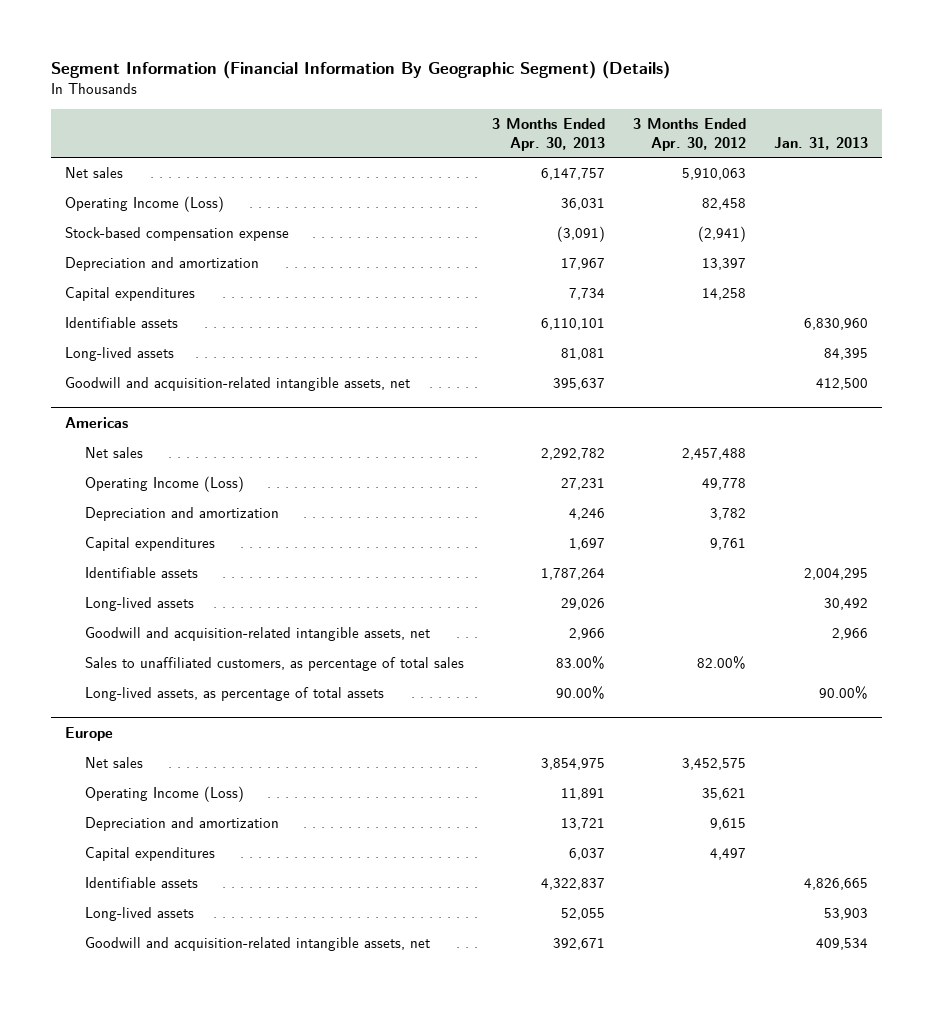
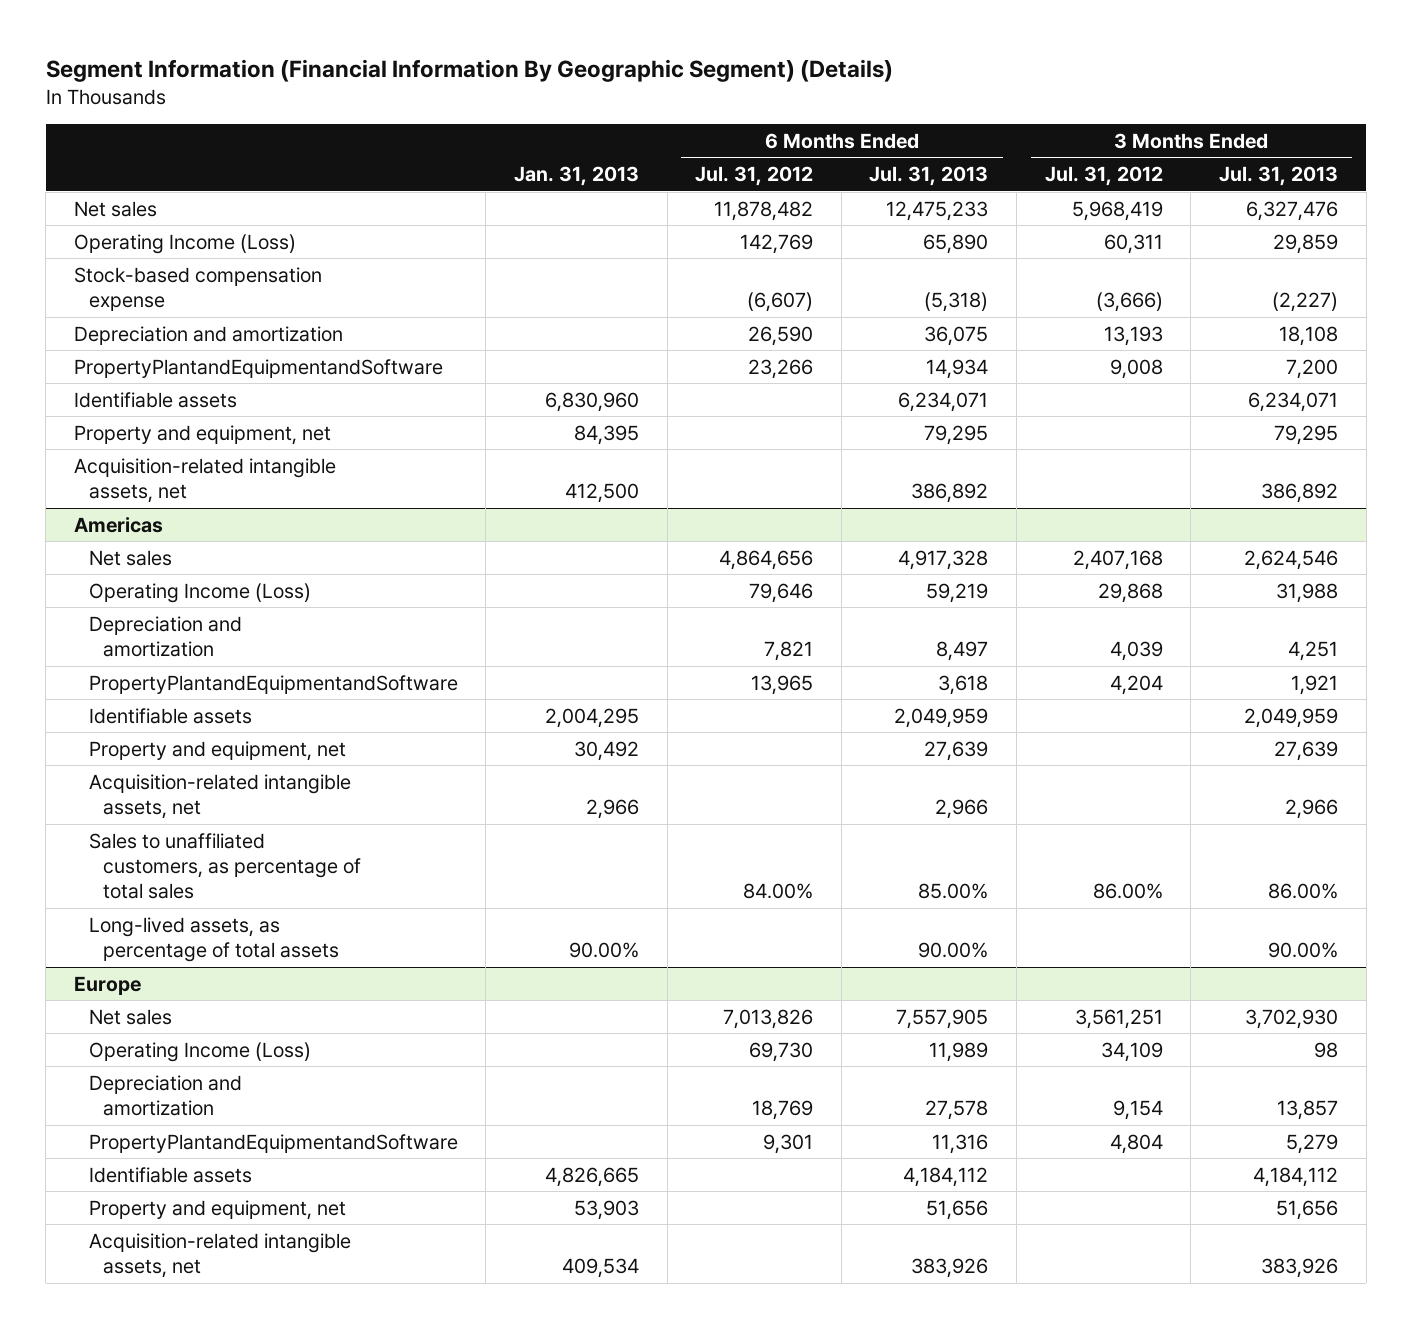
- | 3 Months Ended Apr. 30, 2013 | 3 Months Ended Apr. 30, 2012 | Jan. 31, 2013
+ | Jan. 31, 2013 | 6 Months Ended Jul. 31, 2012 | 6 Months Ended Jul. 31, 2013 | 3 Months Ended Jul. 31, 2012 | 3 Months Ended Jul. 31, 2013
- Capital expenditures | 7,734 | 14,258 |
+ PropertyPlantandEquipmentandSoftware | | 23,266 | 14,934 | 9,008 | 7,200
- Long-lived assets | 81,081 | | 84,395
- Goodwill and acquisition-related intangible assets, net | 395,637 | | 412,500
+ Property and equipment, net | 84,395 | | 79,295 | | 79,295
+ Acquisition-related intangible assets, net | 412,500 | | 386,892 | | 386,892
@ Americas
- Capital expenditures | 1,697 | 9,761 |
+ PropertyPlantandEquipmentandSoftware | | 13,965 | 3,618 | 4,204 | 1,921
- Long-lived assets | 29,026 | | 30,492
- Goodwill and acquisition-related intangible assets, net | 2,966 | | 2,966
+ Property and equipment, net | 30,492 | | 27,639 | | 27,639
+ Acquisition-related intangible assets, net | 2,966 | | 2,966 | | 2,966
@ Europe
- Capital expenditures | 6,037 | 4,497 |
+ PropertyPlantandEquipmentandSoftware | | 9,301 | 11,316 | 4,804 | 5,279
- Long-lived assets | 52,055 | | 53,903
- Goodwill and acquisition-related intangible assets, net | 392,671 | | 409,534
+ Property and equipment, net | 53,903 | | 51,656 | | 51,656
+ Acquisition-related intangible assets, net | 409,534 | | 383,926 | | 383,926

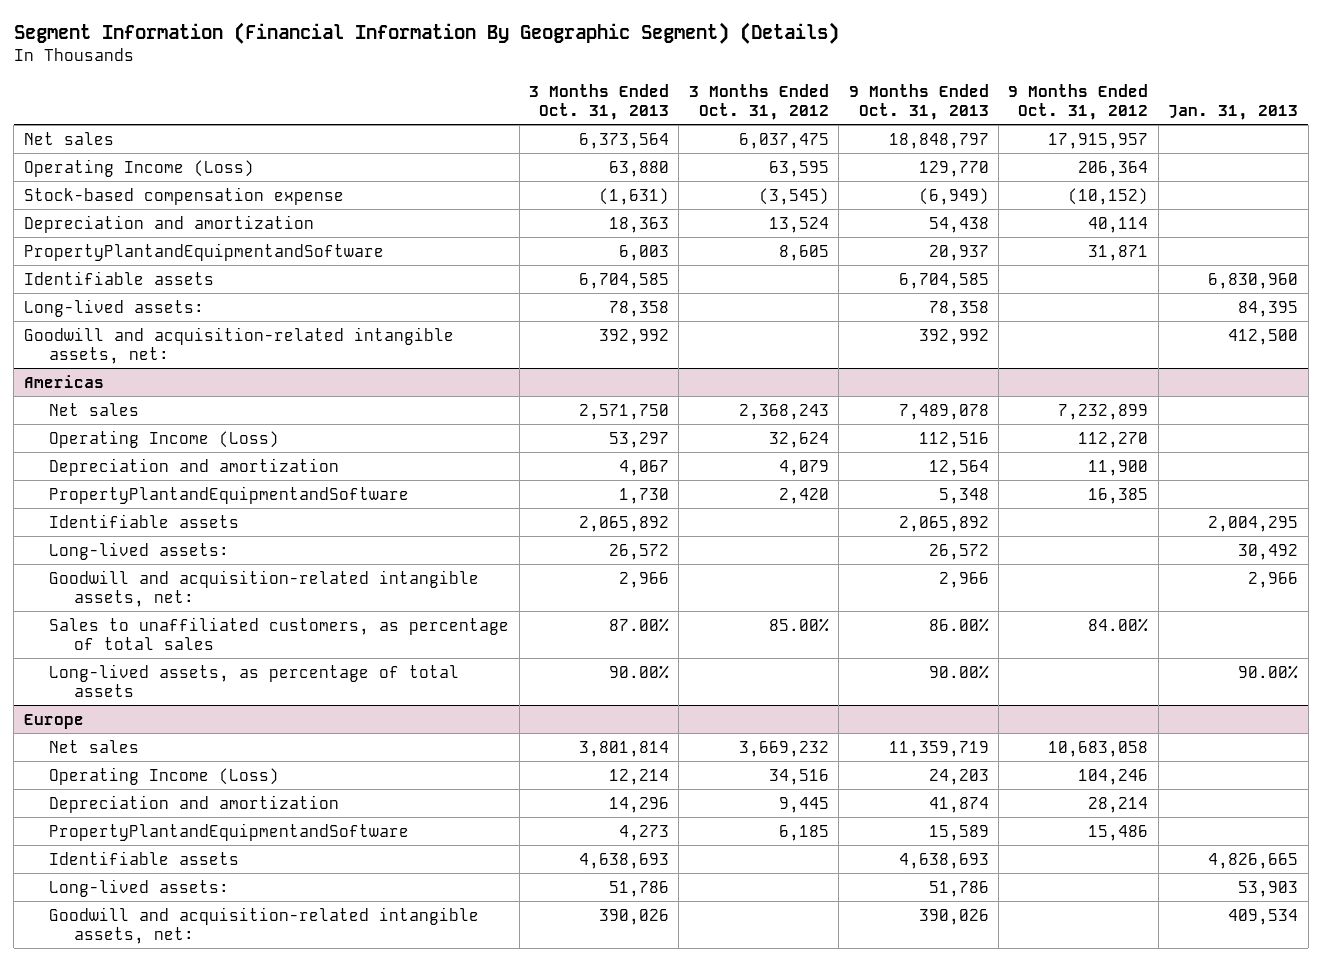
- | Jan. 31, 2013 | 6 Months Ended Jul. 31, 2012 | 6 Months Ended Jul. 31, 2013 | 3 Months Ended Jul. 31, 2012 | 3 Months Ended Jul. 31, 2013
+ | 3 Months Ended Oct. 31, 2013 | 3 Months Ended Oct. 31, 2012 | 9 Months Ended Oct. 31, 2013 | 9 Months Ended Oct. 31, 2012 | Jan. 31, 2013
- Property and equipment, net | 84,395 | | 79,295 | | 79,295
- Acquisition-related intangible assets, net | 412,500 | | 386,892 | | 386,892
+ Long-lived assets: | 78,358 | | 78,358 | | 84,395
+ Goodwill and acquisition-related intangible assets, net: | 392,992 | | 392,992 | | 412,500
@ Americas
- Property and equipment, net | 30,492 | | 27,639 | | 27,639
- Acquisition-related intangible assets, net | 2,966 | | 2,966 | | 2,966
+ Long-lived assets: | 26,572 | | 26,572 | | 30,492
+ Goodwill and acquisition-related intangible assets, net: | 2,966 | | 2,966 | | 2,966
@ Europe
- Property and equipment, net | 53,903 | | 51,656 | | 51,656
- Acquisition-related intangible assets, net | 409,534 | | 383,926 | | 383,926
+ Long-lived assets: | 51,786 | | 51,786 | | 53,903
+ Goodwill and acquisition-related intangible assets, net: | 390,026 | | 390,026 | | 409,534

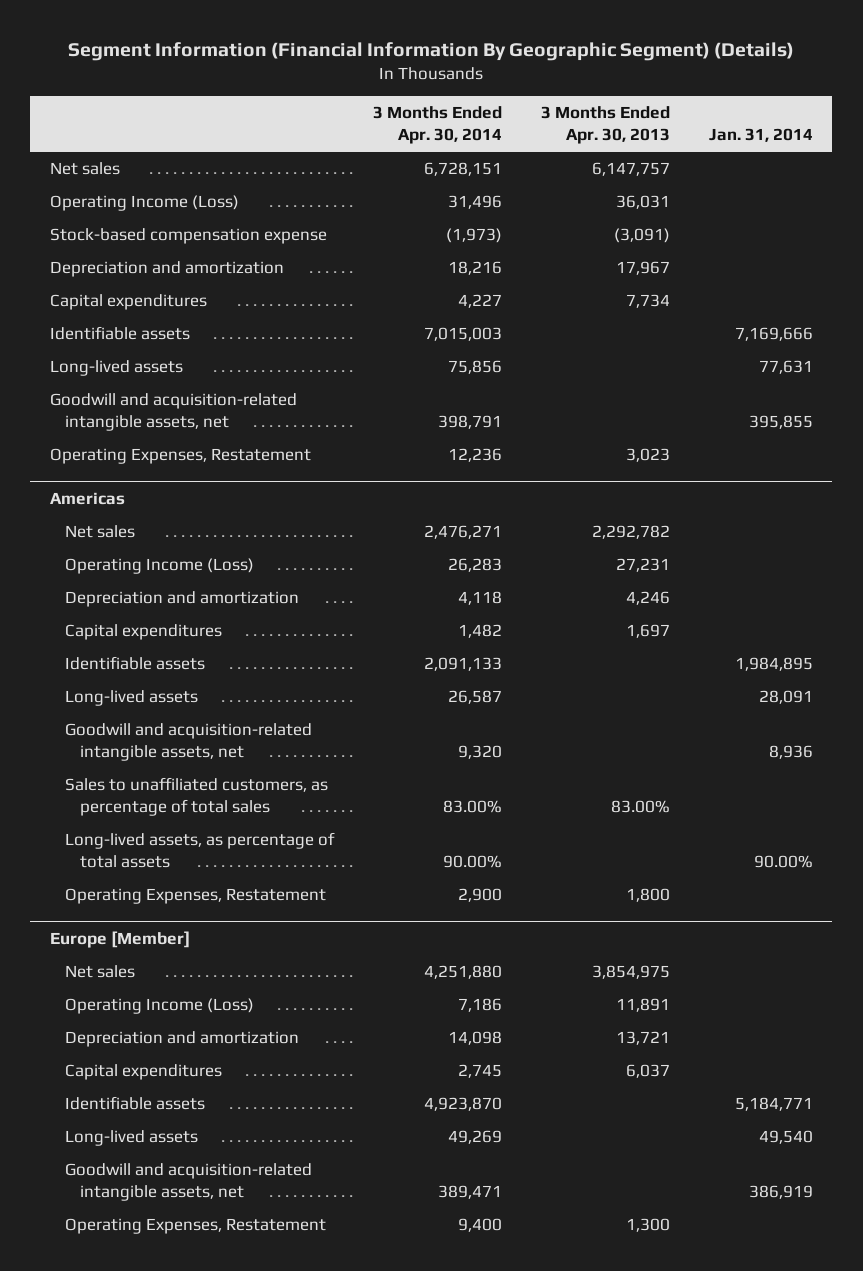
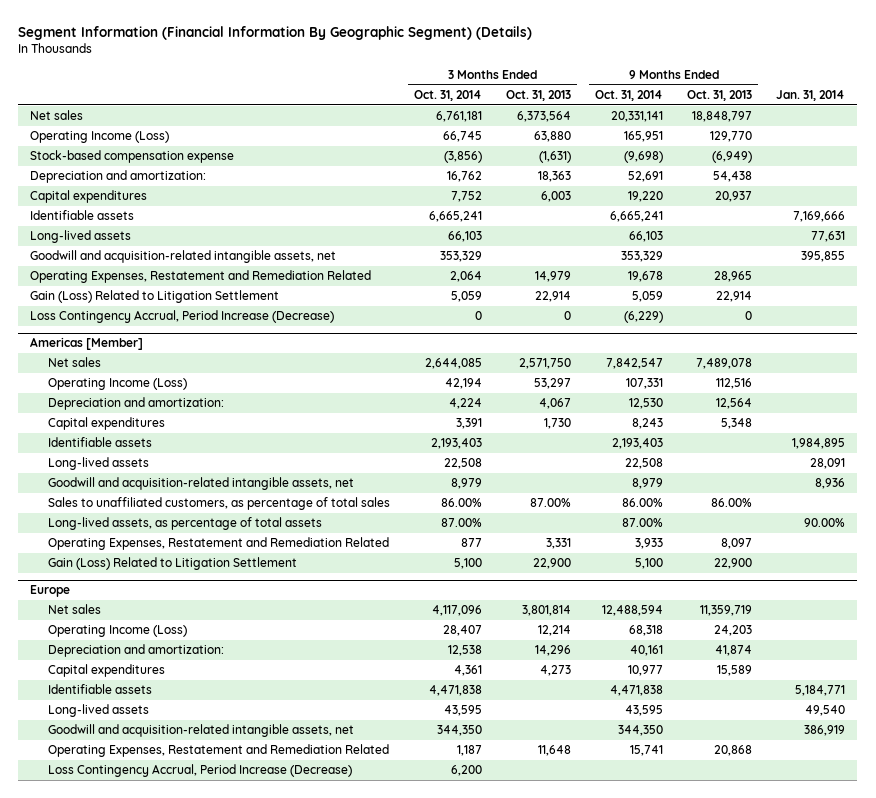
- | 3 Months Ended Apr. 30, 2014 | 3 Months Ended Apr. 30, 2013 | Jan. 31, 2014
+ | 3 Months Ended Oct. 31, 2014 | 3 Months Ended Oct. 31, 2013 | 9 Months Ended Oct. 31, 2014 | 9 Months Ended Oct. 31, 2013 | Jan. 31, 2014
- Depreciation and amortization | 18,216 | 17,967 |
+ Depreciation and amortization: | 16,762 | 18,363 | 52,691 | 54,438 |
- Operating Expenses, Restatement | 12,236 | 3,023 |
- Americas
+ Operating Expenses, Restatement and Remediation Related | 2,064 | 14,979 | 19,678 | 28,965 |
+ Gain (Loss) Related to Litigation Settlement | 5,059 | 22,914 | 5,059 | 22,914 |
+ Loss Contingency Accrual, Period Increase (Decrease) | 0 | 0 | (6,229) | 0 |
+ Americas [Member]
- Depreciation and amortization | 4,118 | 4,246 |
+ Depreciation and amortization: | 4,224 | 4,067 | 12,530 | 12,564 |
- Operating Expenses, Restatement | 2,900 | 1,800 |
- Europe [Member]
+ Operating Expenses, Restatement and Remediation Related | 877 | 3,331 | 3,933 | 8,097 |
+ Gain (Loss) Related to Litigation Settlement | 5,100 | 22,900 | 5,100 | 22,900 |
+ Europe
- Depreciation and amortization | 14,098 | 13,721 |
+ Depreciation and amortization: | 12,538 | 14,296 | 40,161 | 41,874 |
- Operating Expenses, Restatement | 9,400 | 1,300 |
+ Operating Expenses, Restatement and Remediation Related | 1,187 | 11,648 | 15,741 | 20,868 |
+ Loss Contingency Accrual, Period Increase (Decrease) | 6,200 | | | |

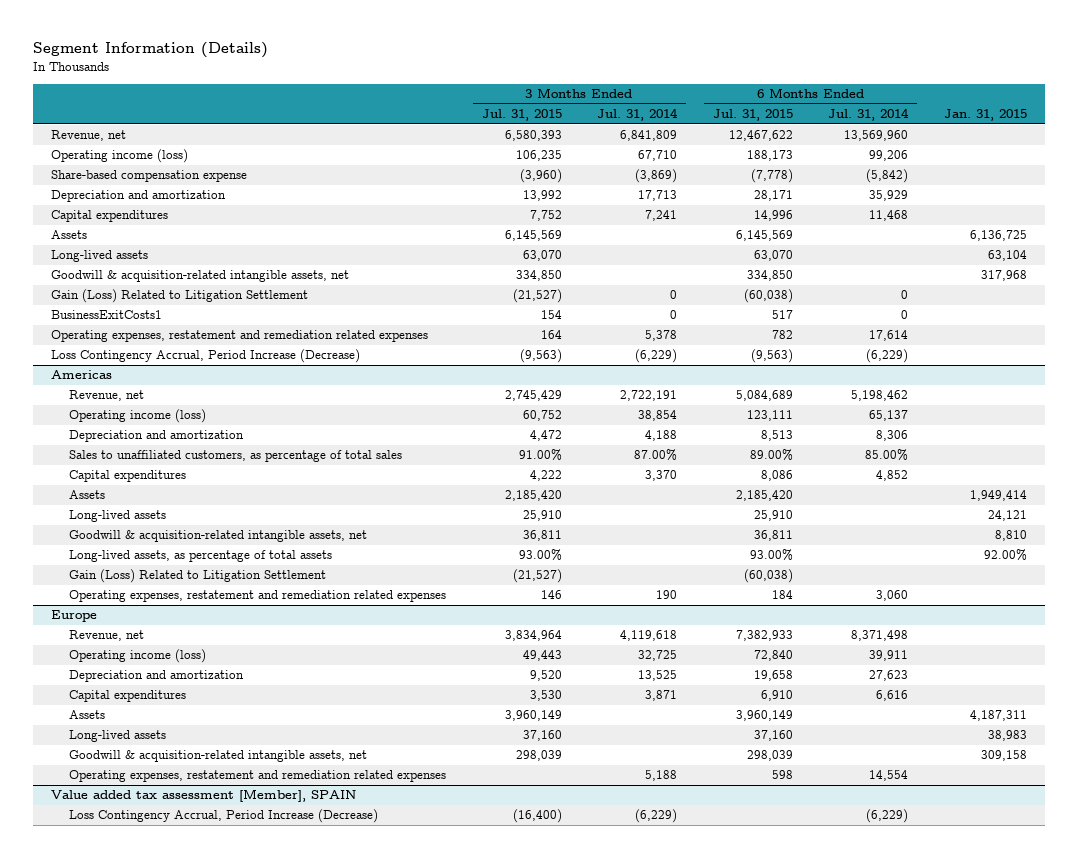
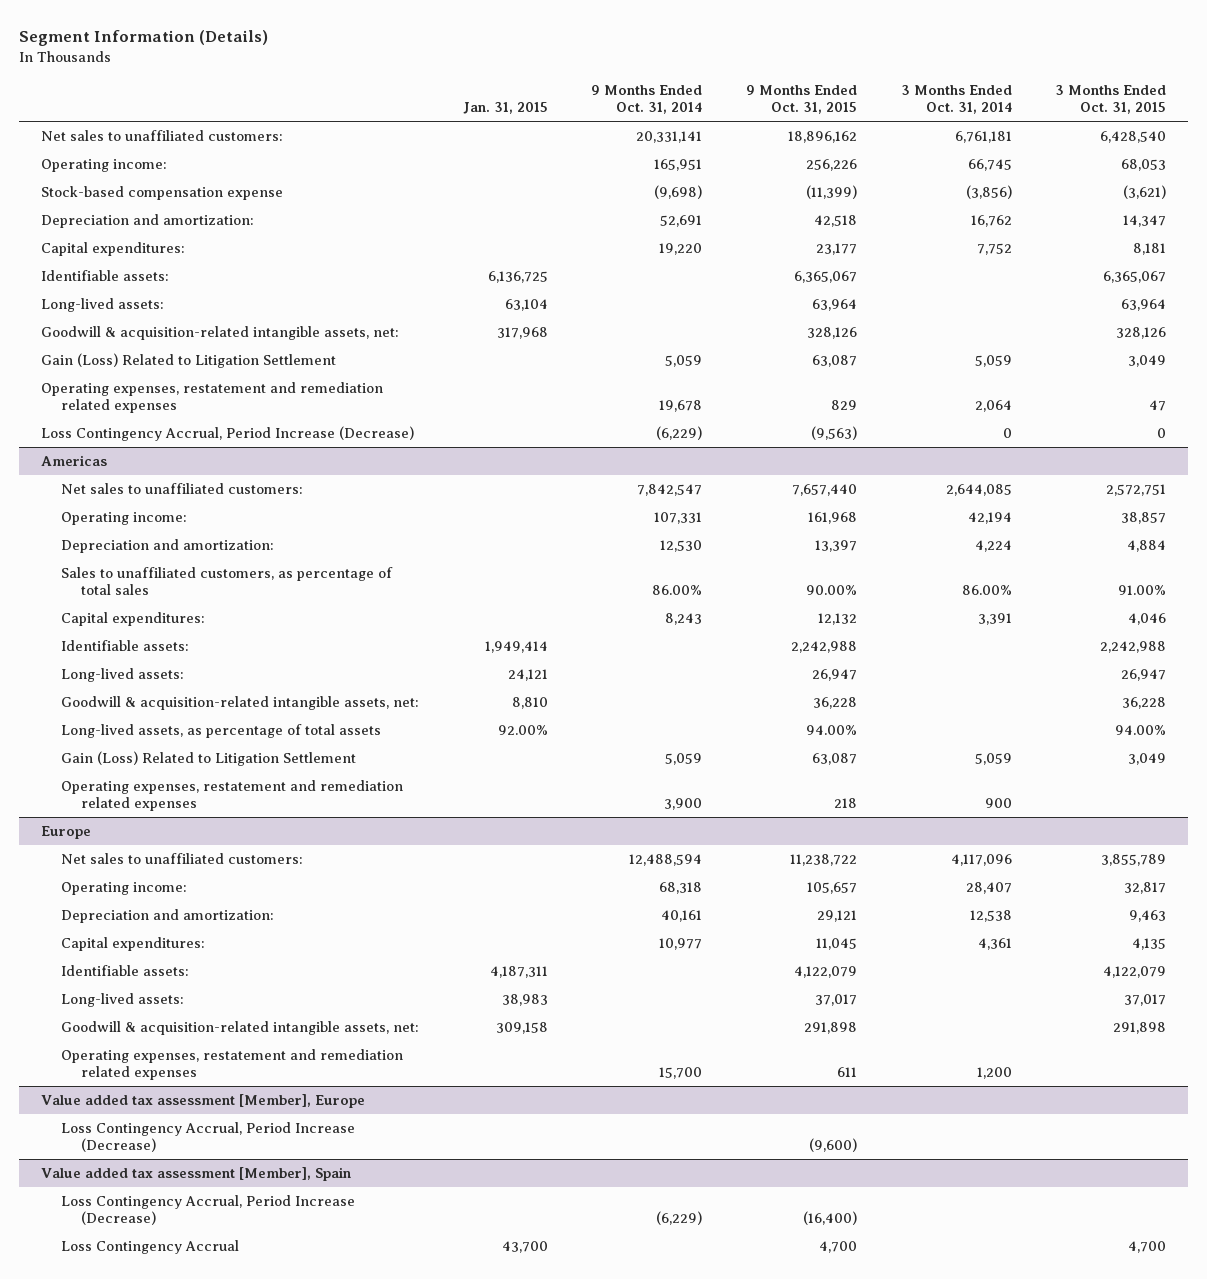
- | 3 Months Ended Jul. 31, 2015 | 3 Months Ended Jul. 31, 2014 | 6 Months Ended Jul. 31, 2015 | 6 Months Ended Jul. 31, 2014 | Jan. 31, 2015
+ | Jan. 31, 2015 | 9 Months Ended Oct. 31, 2014 | 9 Months Ended Oct. 31, 2015 | 3 Months Ended Oct. 31, 2014 | 3 Months Ended Oct. 31, 2015
- Revenue, net | 6,580,393 | 6,841,809 | 12,467,622 | 13,569,960 |
- Operating income (loss) | 106,235 | 67,710 | 188,173 | 99,206 |
- Share-based compensation expense | (3,960) | (3,869) | (7,778) | (5,842) |
- Depreciation and amortization | 13,992 | 17,713 | 28,171 | 35,929 |
- Capital expenditures | 7,752 | 7,241 | 14,996 | 11,468 |
- Assets | 6,145,569 | | 6,145,569 | | 6,136,725
- Long-lived assets | 63,070 | | 63,070 | | 63,104
- Goodwill & acquisition-related intangible assets, net | 334,850 | | 334,850 | | 317,968
+ Net sales to unaffiliated customers: | | 20,331,141 | 18,896,162 | 6,761,181 | 6,428,540
+ Operating income: | | 165,951 | 256,226 | 66,745 | 68,053
+ Stock-based compensation expense | | (9,698) | (11,399) | (3,856) | (3,621)
+ Depreciation and amortization: | | 52,691 | 42,518 | 16,762 | 14,347
+ Capital expenditures: | | 19,220 | 23,177 | 7,752 | 8,181
+ Identifiable assets: | 6,136,725 | | 6,365,067 | | 6,365,067
+ Long-lived assets: | 63,104 | | 63,964 | | 63,964
+ Goodwill & acquisition-related intangible assets, net: | 317,968 | | 328,126 | | 328,126
- BusinessExitCosts1 | 154 | 0 | 517 | 0 |
@ Americas
- Revenue, net | 2,745,429 | 2,722,191 | 5,084,689 | 5,198,462 |
- Operating income (loss) | 60,752 | 38,854 | 123,111 | 65,137 |
- Depreciation and amortization | 4,472 | 4,188 | 8,513 | 8,306 |
+ Net sales to unaffiliated customers: | | 7,842,547 | 7,657,440 | 2,644,085 | 2,572,751
+ Operating income: | | 107,331 | 161,968 | 42,194 | 38,857
+ Depreciation and amortization: | | 12,530 | 13,397 | 4,224 | 4,884
- Capital expenditures | 4,222 | 3,370 | 8,086 | 4,852 |
- Assets | 2,185,420 | | 2,185,420 | | 1,949,414
- Long-lived assets | 25,910 | | 25,910 | | 24,121
- Goodwill & acquisition-related intangible assets, net | 36,811 | | 36,811 | | 8,810
+ Capital expenditures: | | 8,243 | 12,132 | 3,391 | 4,046
+ Identifiable assets: | 1,949,414 | | 2,242,988 | | 2,242,988
+ Long-lived assets: | 24,121 | | 26,947 | | 26,947
+ Goodwill & acquisition-related intangible assets, net: | 8,810 | | 36,228 | | 36,228
@ Europe
- Revenue, net | 3,834,964 | 4,119,618 | 7,382,933 | 8,371,498 |
- Operating income (loss) | 49,443 | 32,725 | 72,840 | 39,911 |
- Depreciation and amortization | 9,520 | 13,525 | 19,658 | 27,623 |
- Capital expenditures | 3,530 | 3,871 | 6,910 | 6,616 |
- Assets | 3,960,149 | | 3,960,149 | | 4,187,311
- Long-lived assets | 37,160 | | 37,160 | | 38,983
- Goodwill & acquisition-related intangible assets, net | 298,039 | | 298,039 | | 309,158
+ Net sales to unaffiliated customers: | | 12,488,594 | 11,238,722 | 4,117,096 | 3,855,789
+ Operating income: | | 68,318 | 105,657 | 28,407 | 32,817
+ Depreciation and amortization: | | 40,161 | 29,121 | 12,538 | 9,463
+ Capital expenditures: | | 10,977 | 11,045 | 4,361 | 4,135
+ Identifiable assets: | 4,187,311 | | 4,122,079 | | 4,122,079
+ Long-lived assets: | 38,983 | | 37,017 | | 37,017
+ Goodwill & acquisition-related intangible assets, net: | 309,158 | | 291,898 | | 291,898
- Value added tax assessment [Member], SPAIN
+ Value added tax assessment [Member], Europe
+ Loss Contingency Accrual, Period Increase (Decrease) | | | (9,600) | |
+ Value added tax assessment [Member], Spain
+ Loss Contingency Accrual | 43,700 | | 4,700 | | 4,700

